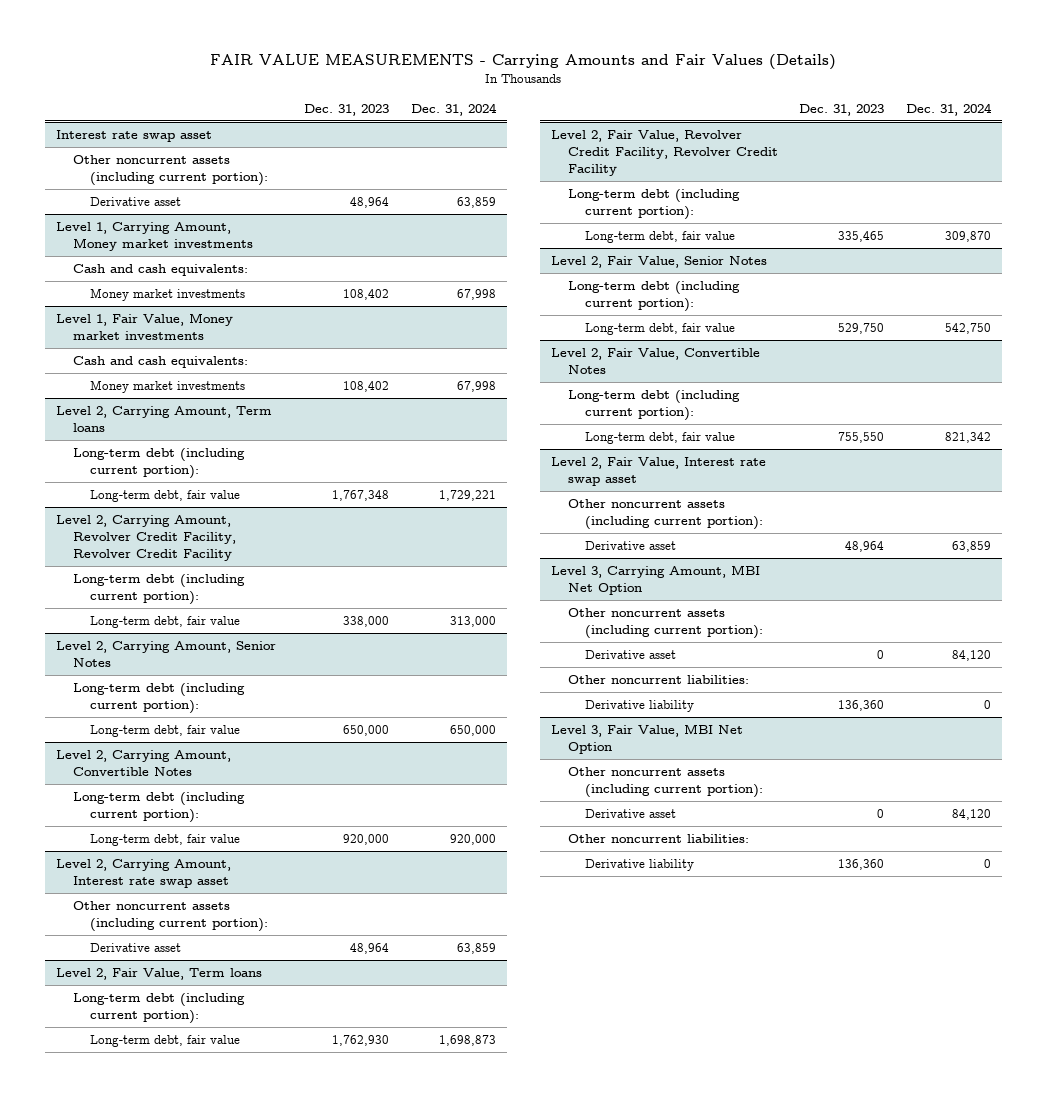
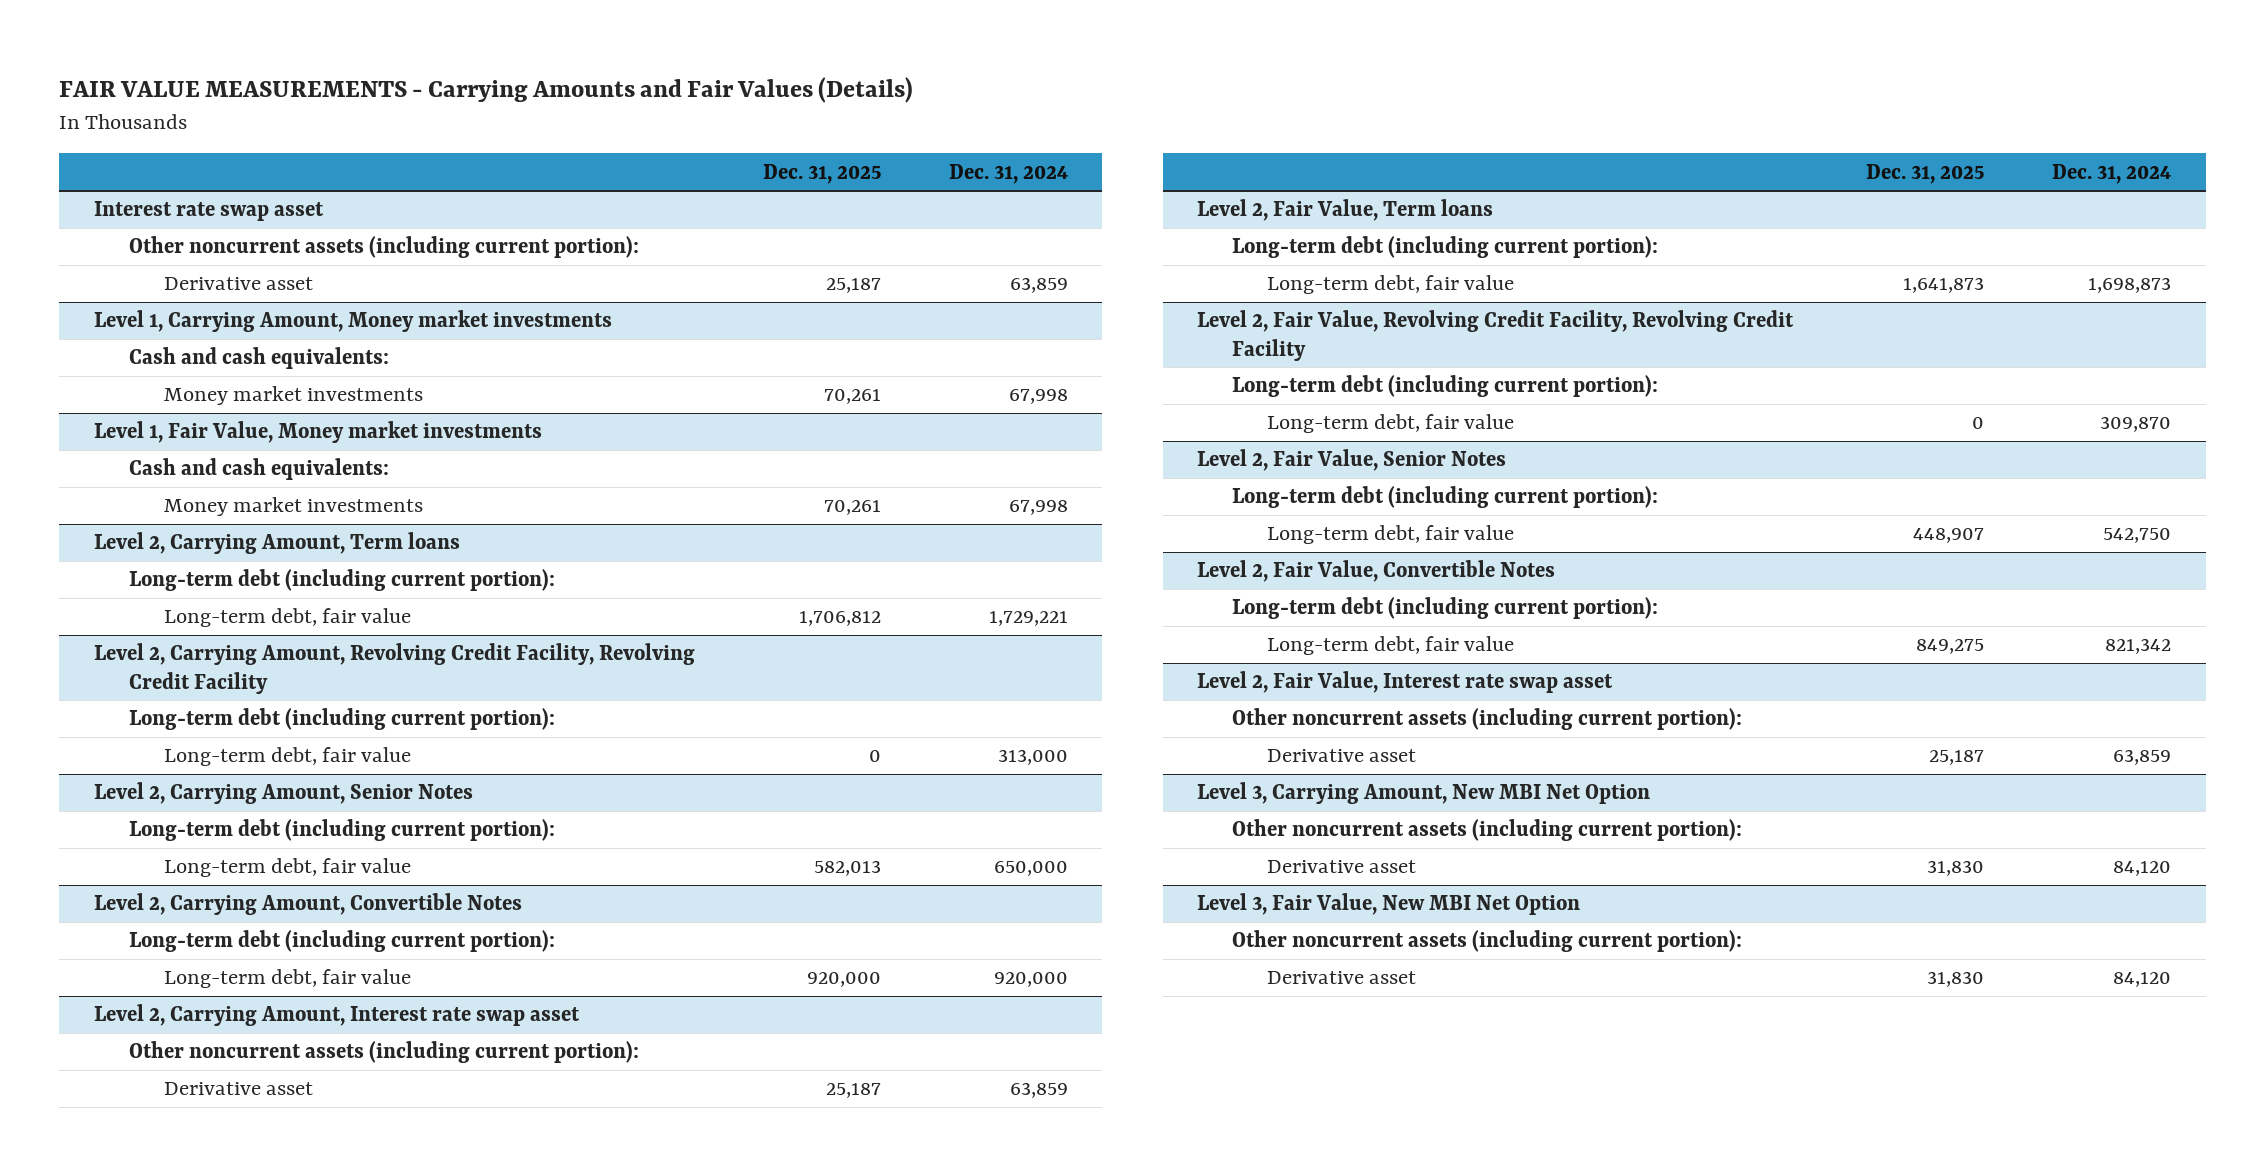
- | Dec. 31, 2023 | Dec. 31, 2024
+ | Dec. 31, 2025 | Dec. 31, 2024
- Level 2, Carrying Amount, Revolver Credit Facility, Revolver Credit Facility
+ Level 2, Carrying Amount, Revolving Credit Facility, Revolving Credit Facility
- Level 2, Fair Value, Revolver Credit Facility, Revolver Credit Facility
+ Level 2, Fair Value, Revolving Credit Facility, Revolving Credit Facility
- Level 3, Carrying Amount, MBI Net Option
+ Level 3, Carrying Amount, New MBI Net Option
- Other noncurrent liabilities:
- Derivative liability | 136,360 | 0
- Level 3, Fair Value, MBI Net Option
+ Level 3, Fair Value, New MBI Net Option
- Other noncurrent liabilities:
- Derivative liability | 136,360 | 0

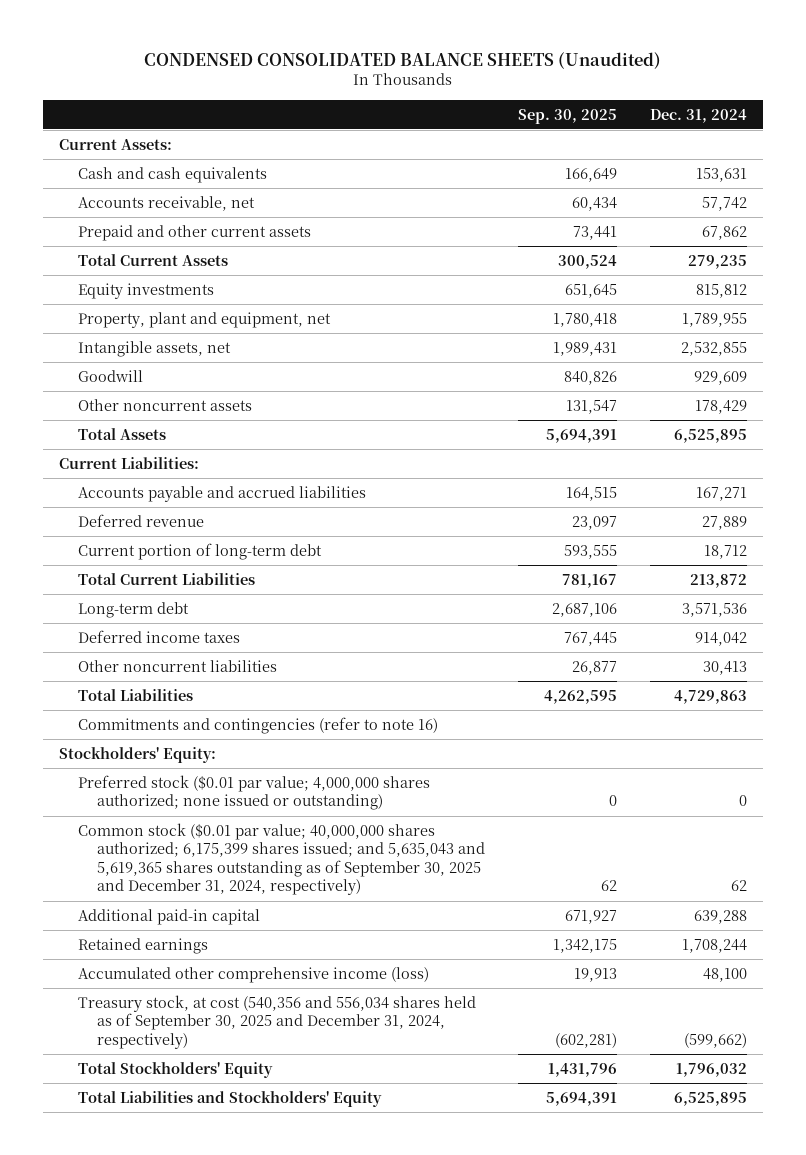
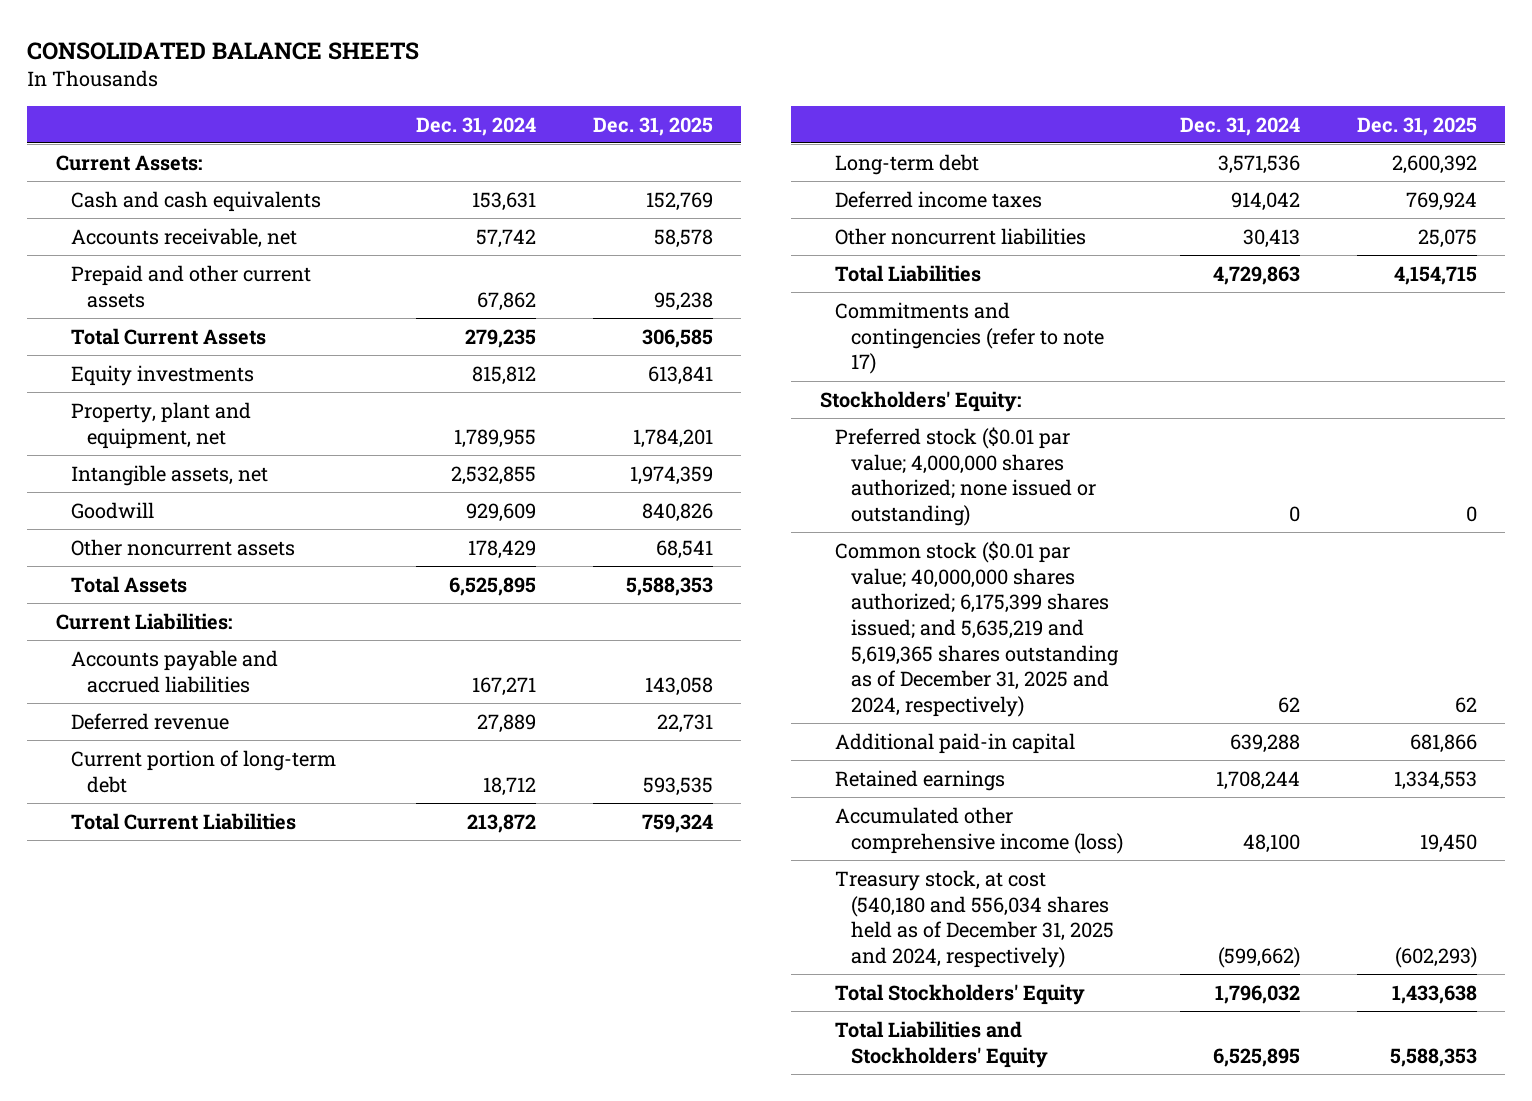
- CONDENSED CONSOLIDATED BALANCE SHEETS (Unaudited)
+ CONSOLIDATED BALANCE SHEETS
- | Sep. 30, 2025 | Dec. 31, 2024
+ | Dec. 31, 2024 | Dec. 31, 2025
- Commitments and contingencies (refer to note 16)
+ Commitments and contingencies (refer to note 17)
- Common stock ($0.01 par value; 40,000,000 shares authorized; 6,175,399 shares issued; and 5,635,043 and 5,619,365 shares outstanding as of September 30, 2025 and December 31, 2024, respectively) | 62 | 62
+ Common stock ($0.01 par value; 40,000,000 shares authorized; 6,175,399 shares issued; and 5,635,219 and 5,619,365 shares outstanding as of December 31, 2025 and 2024, respectively) | 62 | 62
- Treasury stock, at cost (540,356 and 556,034 shares held as of September 30, 2025 and December 31, 2024, respectively) | (602,281) | (599,662)
+ Treasury stock, at cost (540,180 and 556,034 shares held as of December 31, 2025 and 2024, respectively) | (599,662) | (602,293)

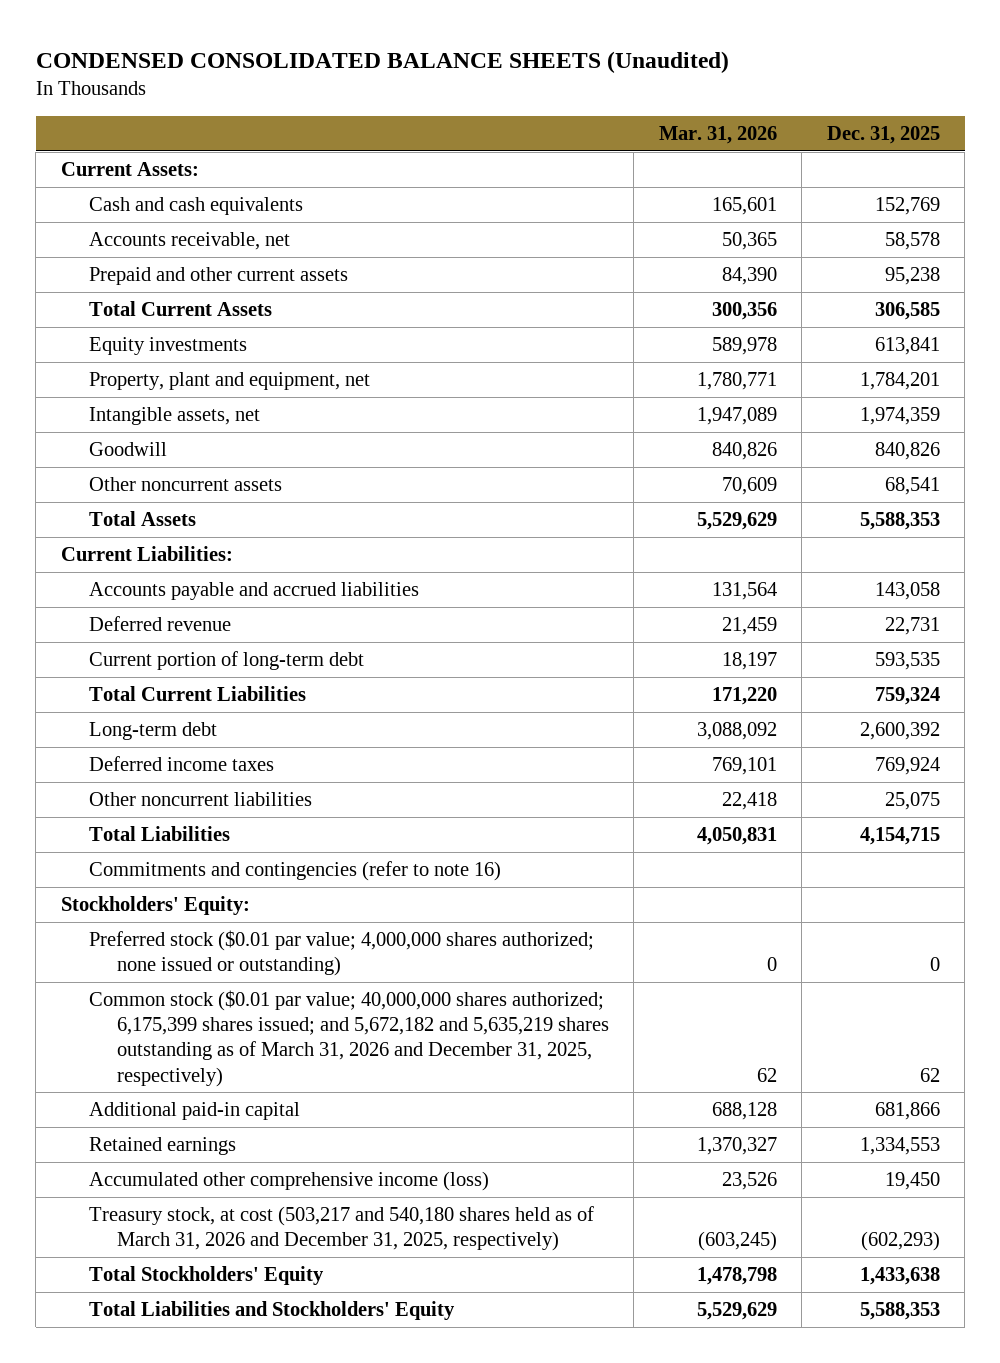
- CONSOLIDATED BALANCE SHEETS
+ CONDENSED CONSOLIDATED BALANCE SHEETS (Unaudited)
- | Dec. 31, 2024 | Dec. 31, 2025
+ | Mar. 31, 2026 | Dec. 31, 2025
- Commitments and contingencies (refer to note 17)
+ Commitments and contingencies (refer to note 16)
- Common stock ($0.01 par value; 40,000,000 shares authorized; 6,175,399 shares issued; and 5,635,219 and 5,619,365 shares outstanding as of December 31, 2025 and 2024, respectively) | 62 | 62
+ Common stock ($0.01 par value; 40,000,000 shares authorized; 6,175,399 shares issued; and 5,672,182 and 5,635,219 shares outstanding as of March 31, 2026 and December 31, 2025, respectively) | 62 | 62
- Treasury stock, at cost (540,180 and 556,034 shares held as of December 31, 2025 and 2024, respectively) | (599,662) | (602,293)
+ Treasury stock, at cost (503,217 and 540,180 shares held as of March 31, 2026 and December 31, 2025, respectively) | (603,245) | (602,293)

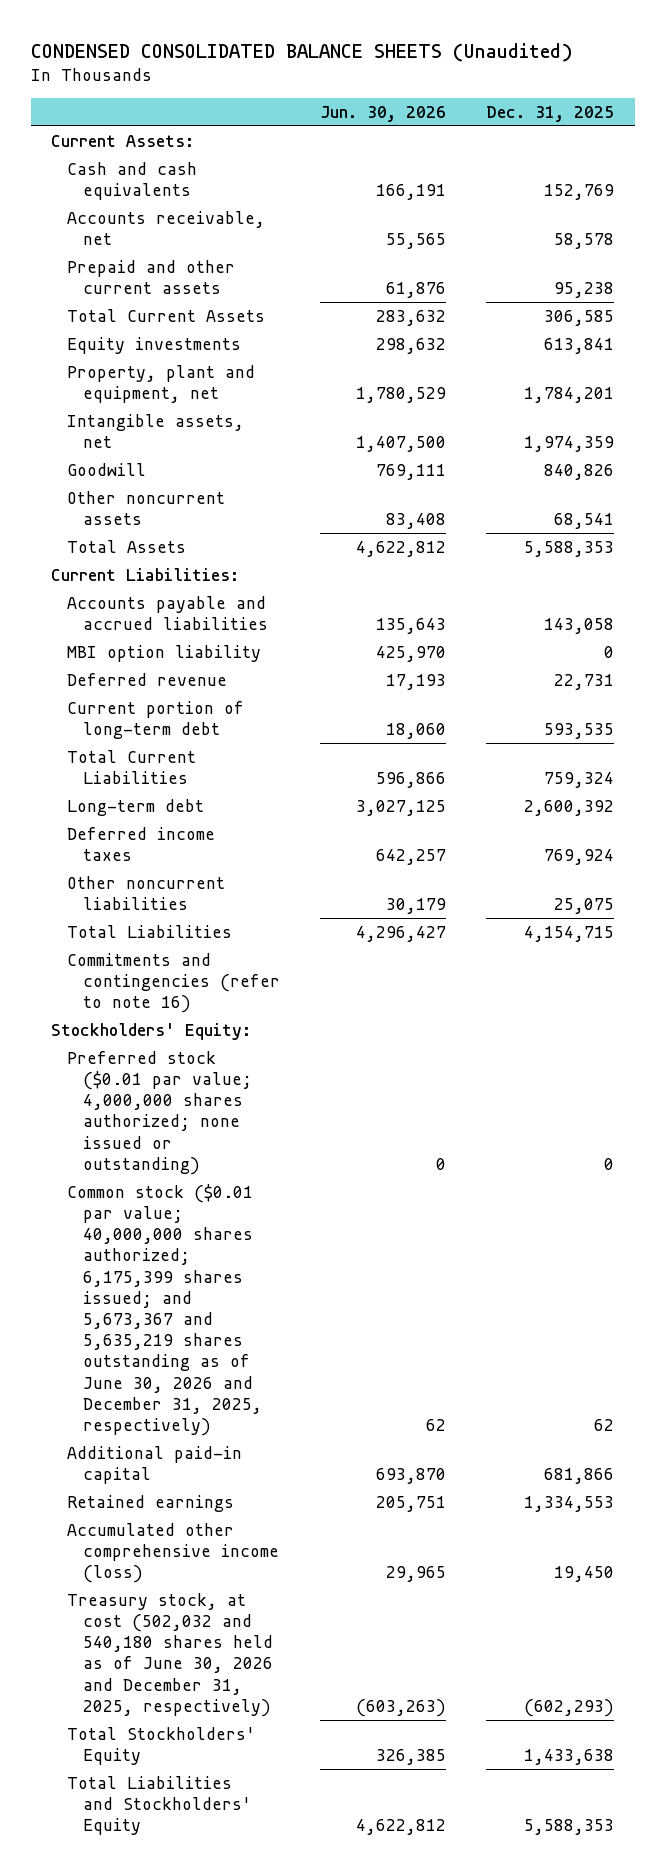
- | Mar. 31, 2026 | Dec. 31, 2025
+ | Jun. 30, 2026 | Dec. 31, 2025
+ MBI option liability | 425,970 | 0
- Common stock ($0.01 par value; 40,000,000 shares authorized; 6,175,399 shares issued; and 5,672,182 and 5,635,219 shares outstanding as of March 31, 2026 and December 31, 2025, respectively) | 62 | 62
+ Common stock ($0.01 par value; 40,000,000 shares authorized; 6,175,399 shares issued; and 5,673,367 and 5,635,219 shares outstanding as of June 30, 2026 and December 31, 2025, respectively) | 62 | 62
- Treasury stock, at cost (503,217 and 540,180 shares held as of March 31, 2026 and December 31, 2025, respectively) | (603,245) | (602,293)
+ Treasury stock, at cost (502,032 and 540,180 shares held as of June 30, 2026 and December 31, 2025, respectively) | (603,263) | (602,293)

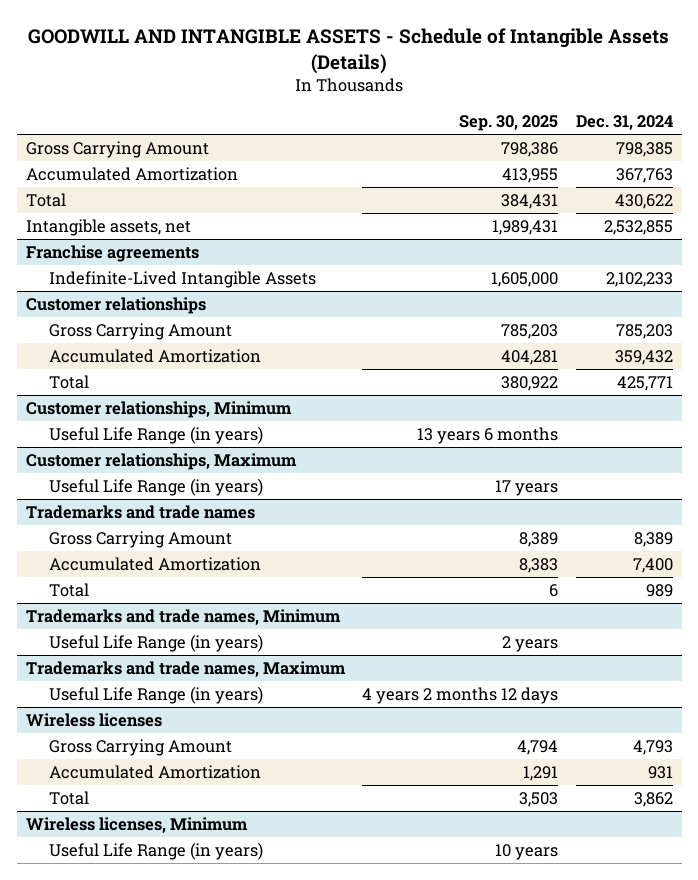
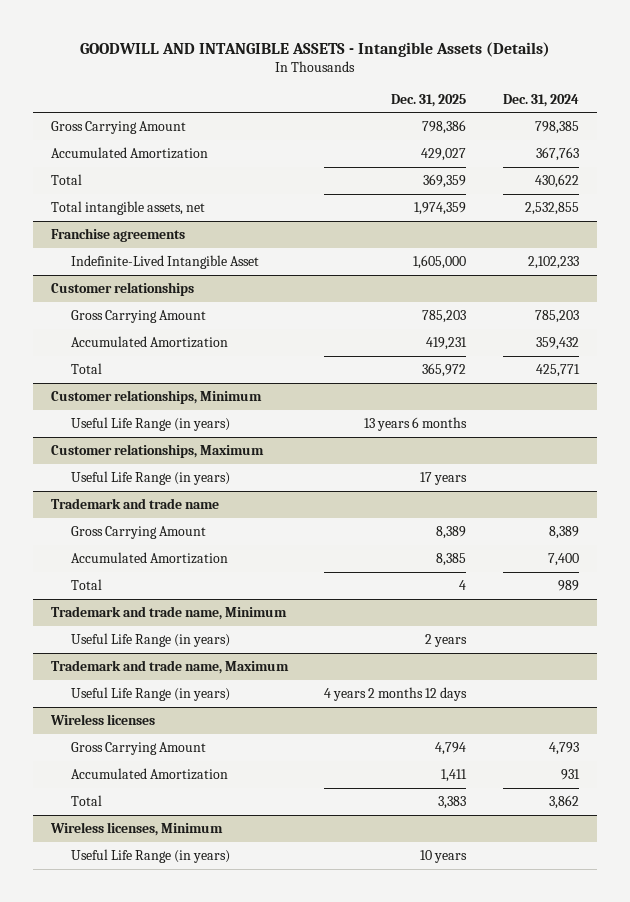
- GOODWILL AND INTANGIBLE ASSETS - Schedule of Intangible Assets (Details)
+ GOODWILL AND INTANGIBLE ASSETS - Intangible Assets (Details)
- | Sep. 30, 2025 | Dec. 31, 2024
+ | Dec. 31, 2025 | Dec. 31, 2024
- Intangible assets, net | 1,989,431 | 2,532,855
+ Total intangible assets, net | 1,974,359 | 2,532,855
@ Franchise agreements
- Indefinite-Lived Intangible Assets | 1,605,000 | 2,102,233
+ Indefinite-Lived Intangible Asset | 1,605,000 | 2,102,233
- Trademarks and trade names
+ Trademark and trade name
- Trademarks and trade names, Minimum
+ Trademark and trade name, Minimum
- Trademarks and trade names, Maximum
+ Trademark and trade name, Maximum

